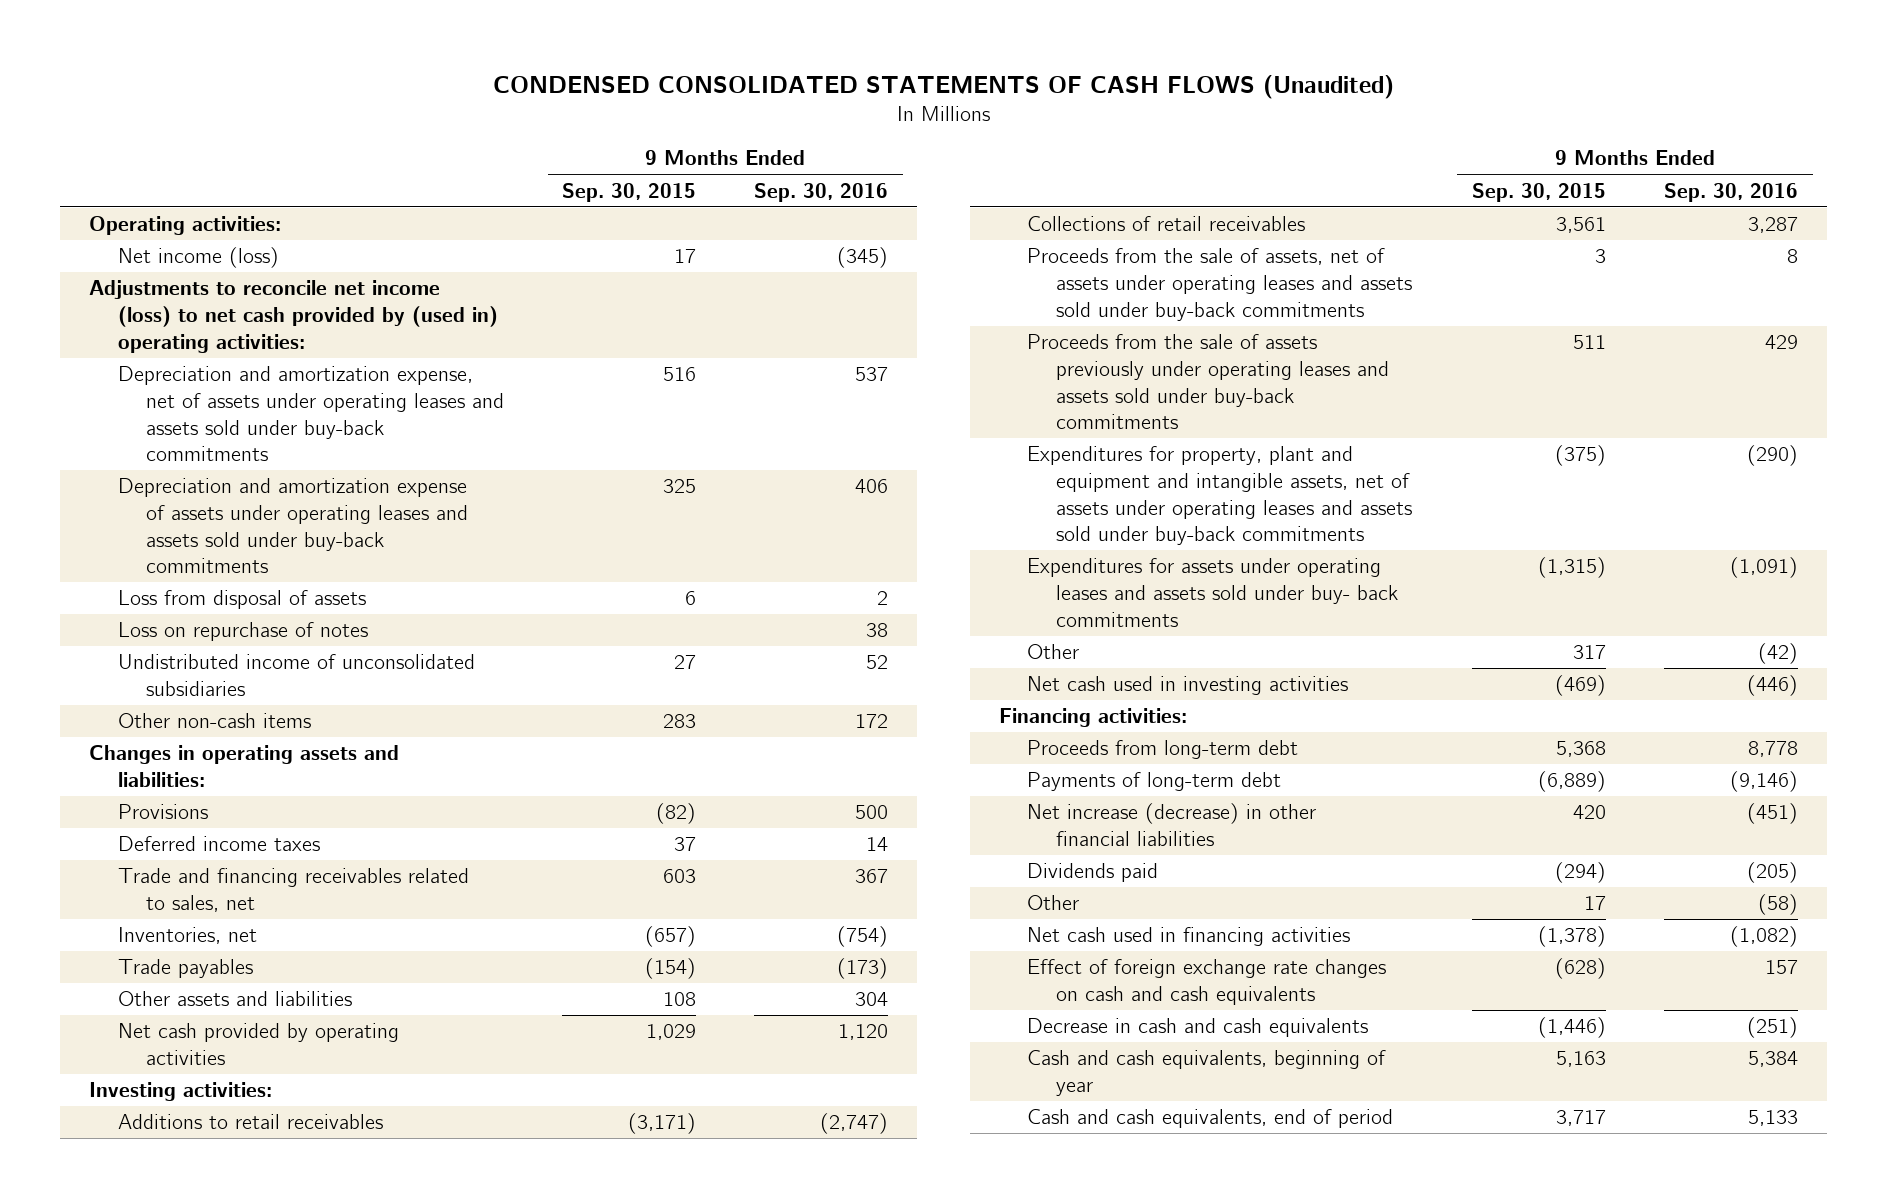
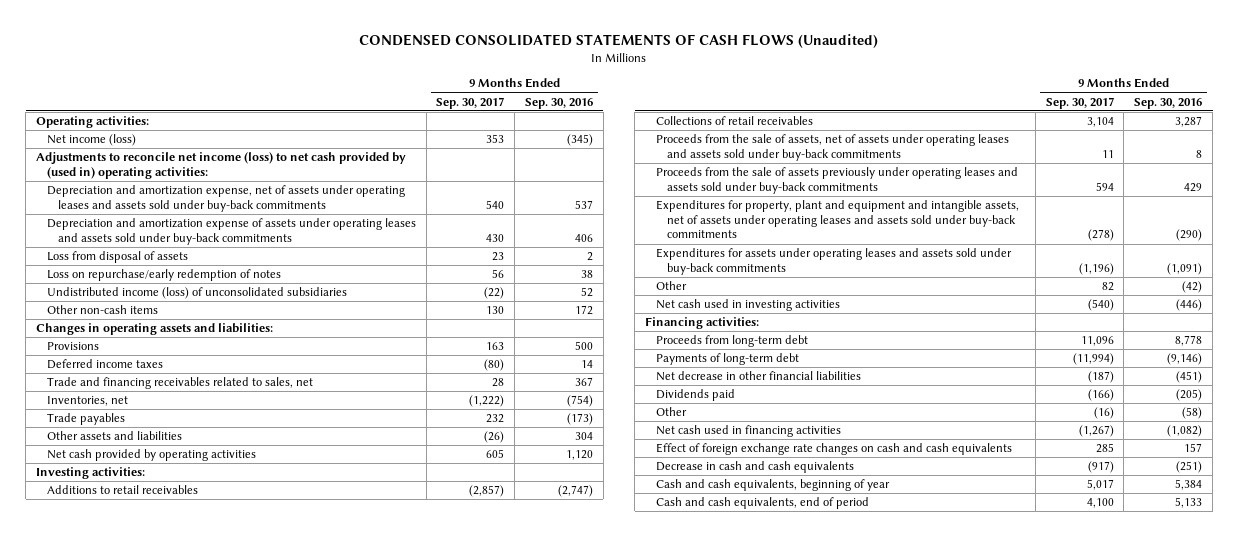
- | 9 Months Ended Sep. 30, 2015 | 9 Months Ended Sep. 30, 2016
+ | 9 Months Ended Sep. 30, 2017 | 9 Months Ended Sep. 30, 2016
- Loss on repurchase of notes | | 38
- Undistributed income of unconsolidated subsidiaries | 27 | 52
+ Loss on repurchase/early redemption of notes | 56 | 38
+ Undistributed income (loss) of unconsolidated subsidiaries | (22) | 52
- Expenditures for assets under operating leases and assets sold under buy- back commitments | (1,315) | (1,091)
+ Expenditures for assets under operating leases and assets sold under buy-back commitments | (1,196) | (1,091)
- Net increase (decrease) in other financial liabilities | 420 | (451)
+ Net decrease in other financial liabilities | (187) | (451)

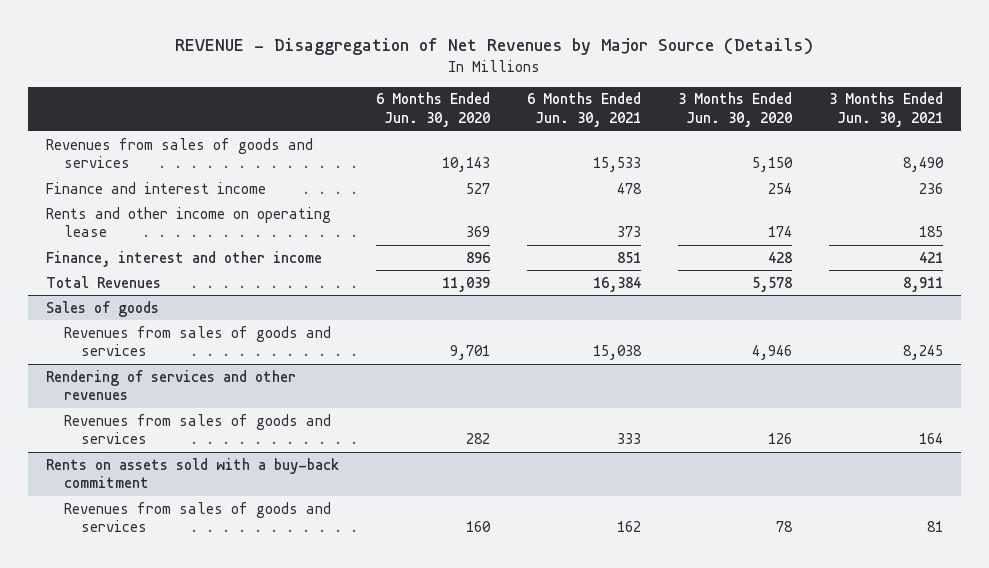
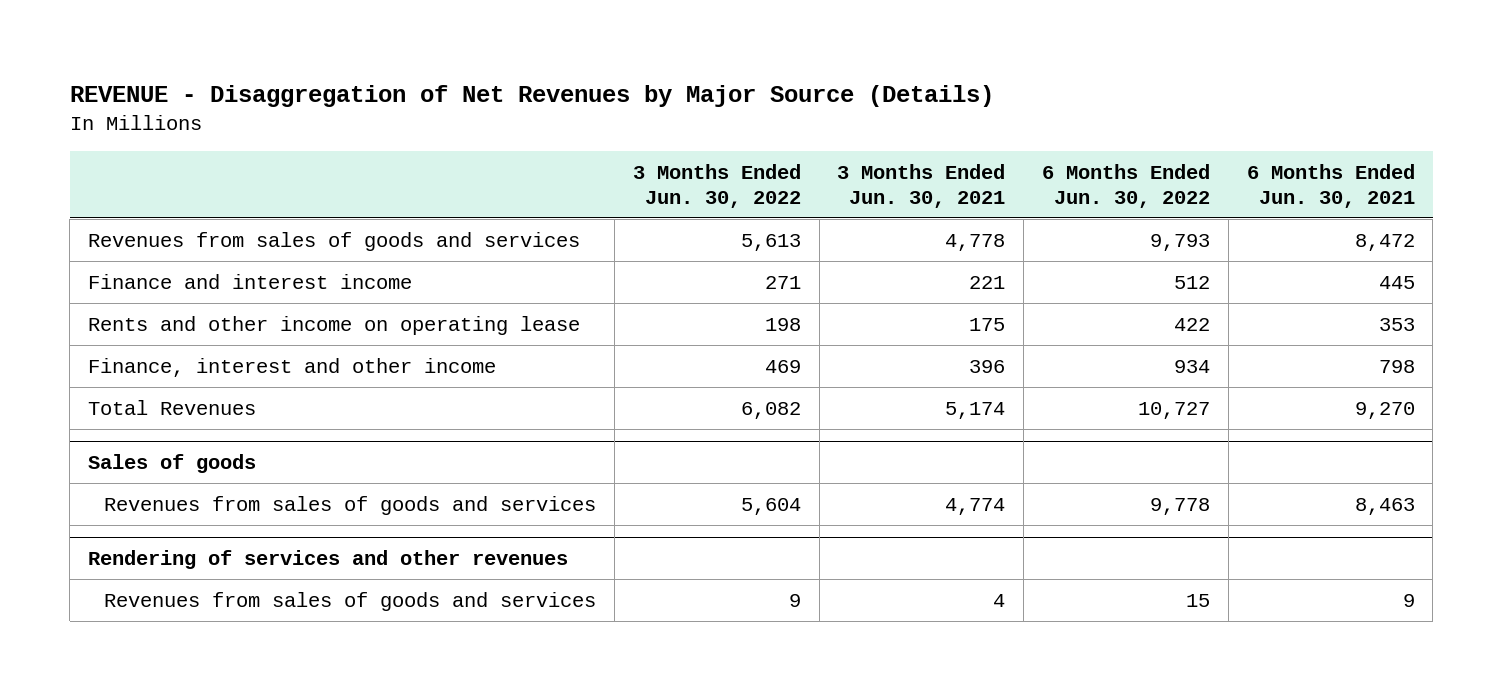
- | 6 Months Ended Jun. 30, 2020 | 6 Months Ended Jun. 30, 2021 | 3 Months Ended Jun. 30, 2020 | 3 Months Ended Jun. 30, 2021
+ | 3 Months Ended Jun. 30, 2022 | 3 Months Ended Jun. 30, 2021 | 6 Months Ended Jun. 30, 2022 | 6 Months Ended Jun. 30, 2021
- Revenues from sales of goods and services | 10,143 | 15,533 | 5,150 | 8,490
- Finance and interest income | 527 | 478 | 254 | 236
- Rents and other income on operating lease | 369 | 373 | 174 | 185
- Finance, interest and other income | 896 | 851 | 428 | 421
- Total Revenues | 11,039 | 16,384 | 5,578 | 8,911
+ Revenues from sales of goods and services | 5,613 | 4,778 | 9,793 | 8,472
+ Finance and interest income | 271 | 221 | 512 | 445
+ Rents and other income on operating lease | 198 | 175 | 422 | 353
+ Finance, interest and other income | 469 | 396 | 934 | 798
+ Total Revenues | 6,082 | 5,174 | 10,727 | 9,270
@ Sales of goods
- Revenues from sales of goods and services | 9,701 | 15,038 | 4,946 | 8,245
+ Revenues from sales of goods and services | 5,604 | 4,774 | 9,778 | 8,463
@ Rendering of services and other revenues
- Revenues from sales of goods and services | 282 | 333 | 126 | 164
- Rents on assets sold with a buy-back commitment
- Revenues from sales of goods and services | 160 | 162 | 78 | 81
@ Rendering of services and other revenues
+ Revenues from sales of goods and services | 9 | 4 | 15 | 9

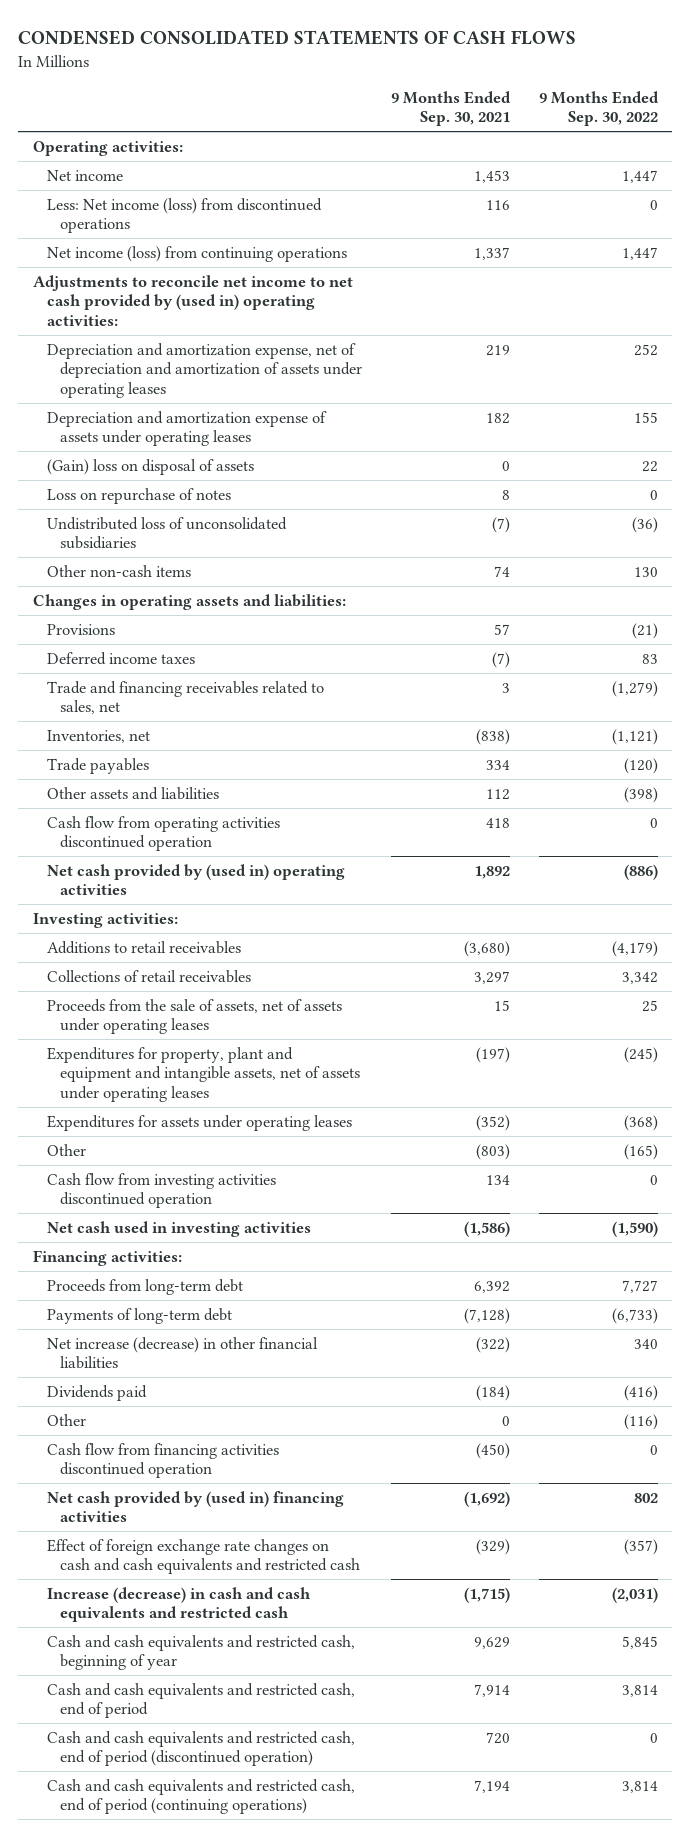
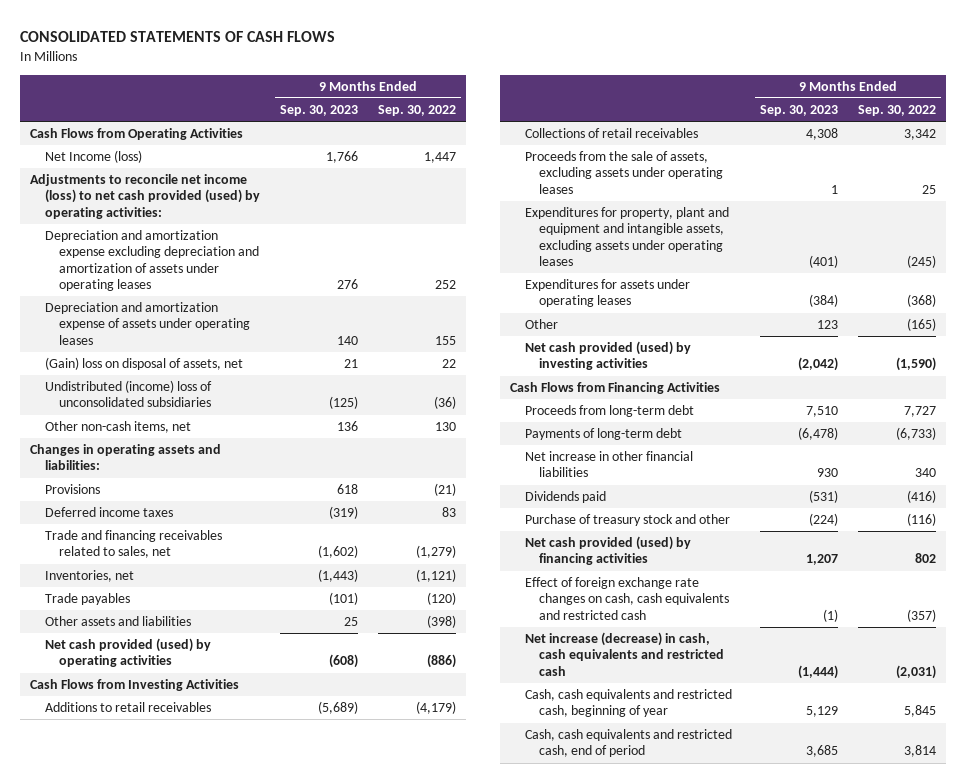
- CONDENSED CONSOLIDATED STATEMENTS OF CASH FLOWS
+ CONSOLIDATED STATEMENTS OF CASH FLOWS
- | 9 Months Ended Sep. 30, 2021 | 9 Months Ended Sep. 30, 2022
+ | 9 Months Ended Sep. 30, 2023 | 9 Months Ended Sep. 30, 2022
- Operating activities:
- Net income | 1,453 | 1,447
- Less: Net income (loss) from discontinued operations | 116 | 0
- Net income (loss) from continuing operations | 1,337 | 1,447
- Adjustments to reconcile net income to net cash provided by (used in) operating activities:
- Depreciation and amortization expense, net of depreciation and amortization of assets under operating leases | 219 | 252
+ Cash Flows from Operating Activities
+ Net Income (loss) | 1,766 | 1,447
+ Adjustments to reconcile net income (loss) to net cash provided (used) by operating activities:
+ Depreciation and amortization expense excluding depreciation and amortization of assets under operating leases | 276 | 252
- (Gain) loss on disposal of assets | 0 | 22
- Loss on repurchase of notes | 8 | 0
- Undistributed loss of unconsolidated subsidiaries | (7) | (36)
- Other non-cash items | 74 | 130
+ (Gain) loss on disposal of assets, net | 21 | 22
+ Undistributed (income) loss of unconsolidated subsidiaries | (125) | (36)
+ Other non-cash items, net | 136 | 130
- Cash flow from operating activities discontinued operation | 418 | 0
- Net cash provided by (used in) operating activities | 1,892 | (886)
- Investing activities:
+ Net cash provided (used) by operating activities | (608) | (886)
+ Cash Flows from Investing Activities
- Proceeds from the sale of assets, net of assets under operating leases | 15 | 25
- Expenditures for property, plant and equipment and intangible assets, net of assets under operating leases | (197) | (245)
+ Proceeds from the sale of assets, excluding assets under operating leases | 1 | 25
+ Expenditures for property, plant and equipment and intangible assets, excluding assets under operating leases | (401) | (245)
- Cash flow from investing activities discontinued operation | 134 | 0
- Net cash used in investing activities | (1,586) | (1,590)
- Financing activities:
+ Net cash provided (used) by investing activities | (2,042) | (1,590)
+ Cash Flows from Financing Activities
- Net increase (decrease) in other financial liabilities | (322) | 340
+ Net increase in other financial liabilities | 930 | 340
- Other | 0 | (116)
- Cash flow from financing activities discontinued operation | (450) | 0
- Net cash provided by (used in) financing activities | (1,692) | 802
- Effect of foreign exchange rate changes on cash and cash equivalents and restricted cash | (329) | (357)
- Increase (decrease) in cash and cash equivalents and restricted cash | (1,715) | (2,031)
- Cash and cash equivalents and restricted cash, beginning of year | 9,629 | 5,845
- Cash and cash equivalents and restricted cash, end of period | 7,914 | 3,814
- Cash and cash equivalents and restricted cash, end of period (discontinued operation) | 720 | 0
- Cash and cash equivalents and restricted cash, end of period (continuing operations) | 7,194 | 3,814
+ Purchase of treasury stock and other | (224) | (116)
+ Net cash provided (used) by financing activities | 1,207 | 802
+ Effect of foreign exchange rate changes on cash, cash equivalents and restricted cash | (1) | (357)
+ Net increase (decrease) in cash, cash equivalents and restricted cash | (1,444) | (2,031)
+ Cash, cash equivalents and restricted cash, beginning of year | 5,129 | 5,845
+ Cash, cash equivalents and restricted cash, end of period | 3,685 | 3,814

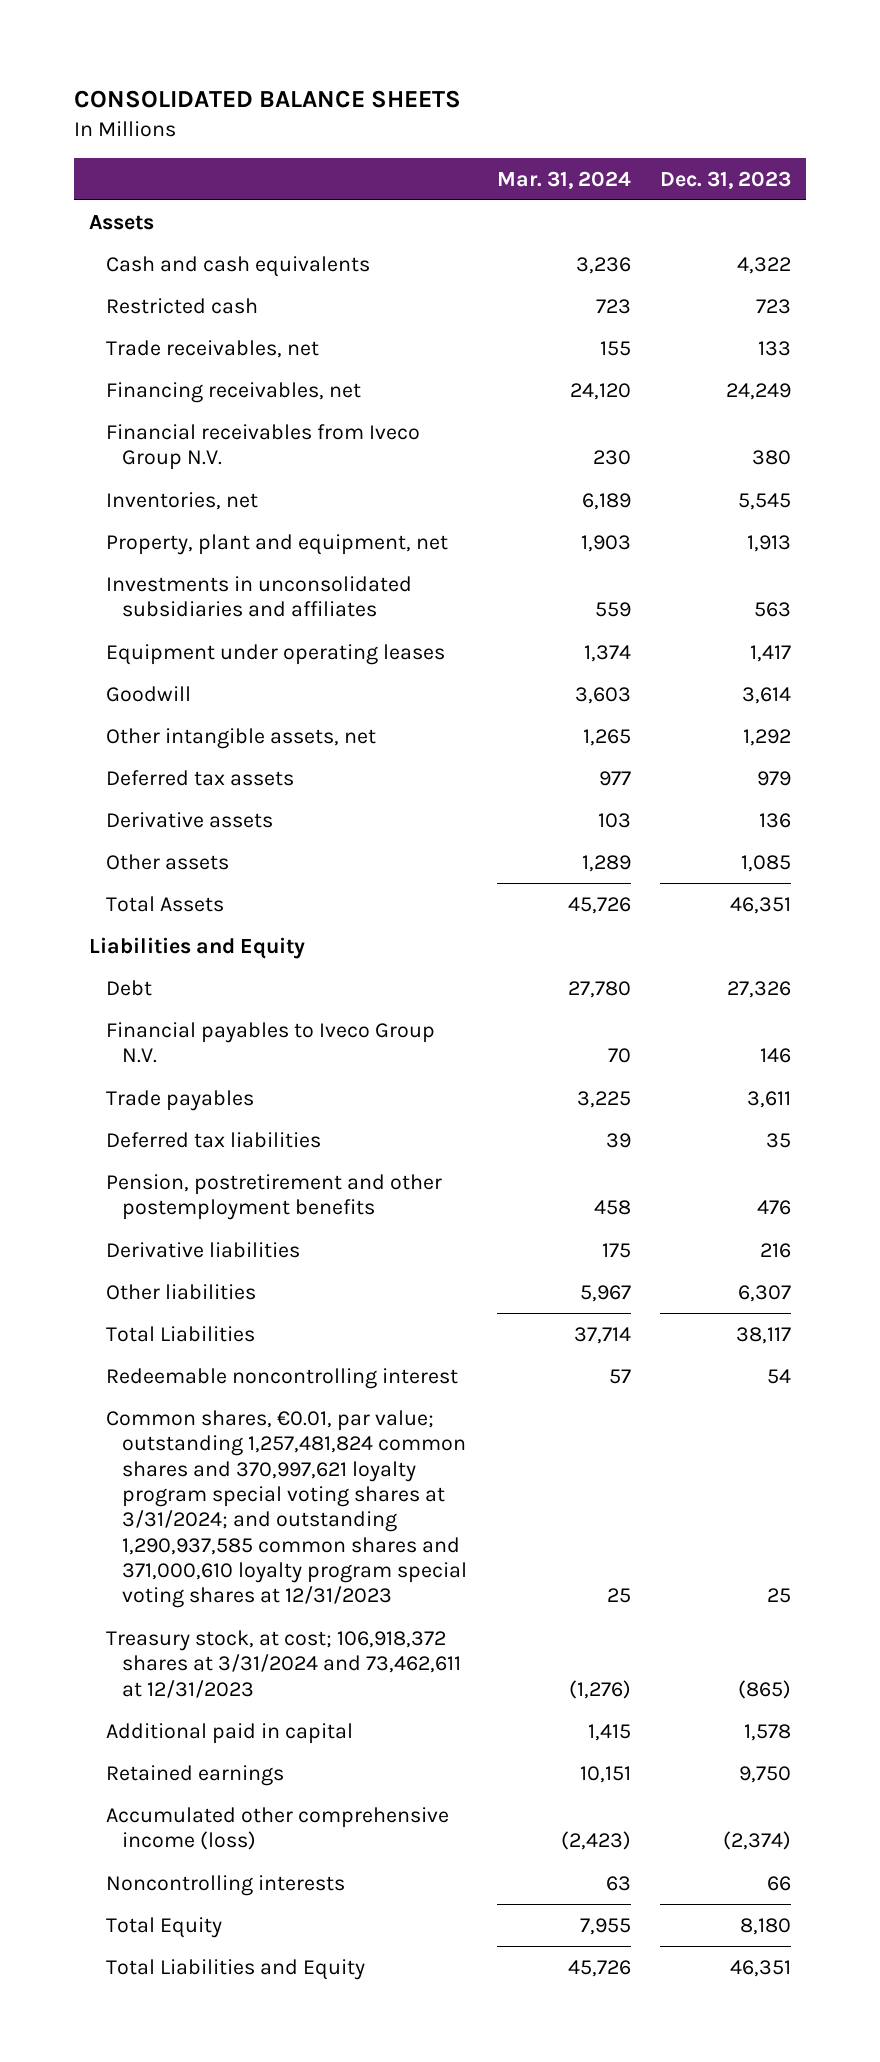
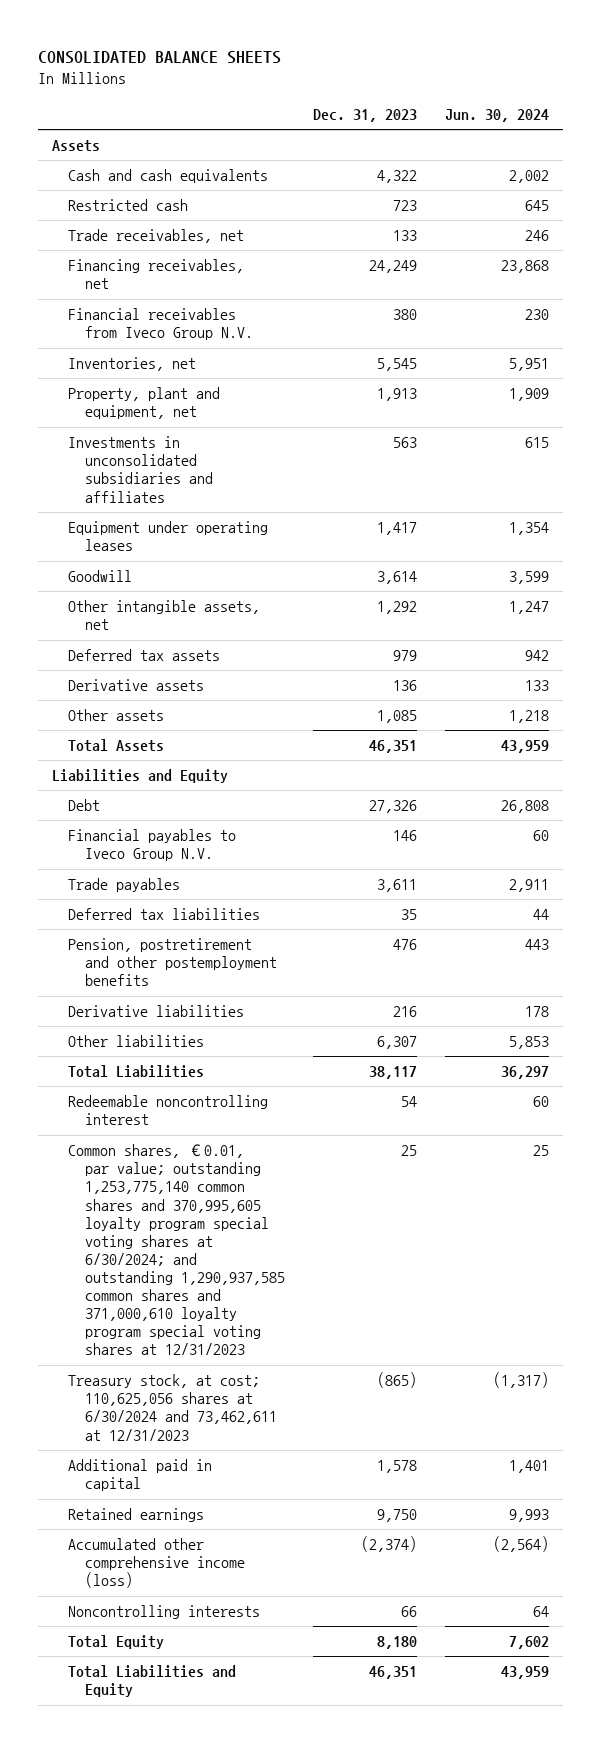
- | Mar. 31, 2024 | Dec. 31, 2023
+ | Dec. 31, 2023 | Jun. 30, 2024
- Common shares, €0.01, par value; outstanding 1,257,481,824 common shares and 370,997,621 loyalty program special voting shares at 3/31/2024; and outstanding 1,290,937,585 common shares and 371,000,610 loyalty program special voting shares at 12/31/2023 | 25 | 25
- Treasury stock, at cost; 106,918,372 shares at 3/31/2024 and 73,462,611 at 12/31/2023 | (1,276) | (865)
+ Common shares, €0.01, par value; outstanding 1,253,775,140 common shares and 370,995,605 loyalty program special voting shares at 6/30/2024; and outstanding 1,290,937,585 common shares and 371,000,610 loyalty program special voting shares at 12/31/2023 | 25 | 25
+ Treasury stock, at cost; 110,625,056 shares at 6/30/2024 and 73,462,611 at 12/31/2023 | (865) | (1,317)

